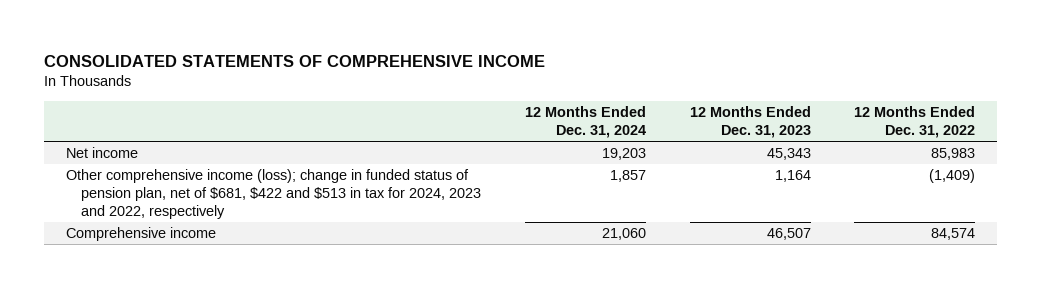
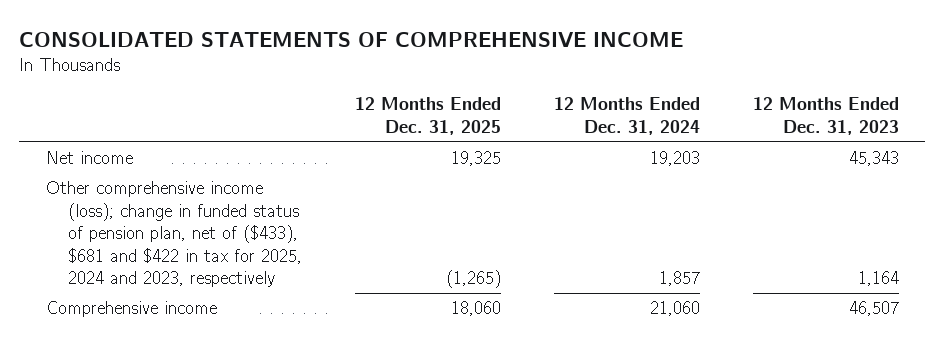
- | 12 Months Ended Dec. 31, 2024 | 12 Months Ended Dec. 31, 2023 | 12 Months Ended Dec. 31, 2022
+ | 12 Months Ended Dec. 31, 2025 | 12 Months Ended Dec. 31, 2024 | 12 Months Ended Dec. 31, 2023
- Other comprehensive income (loss); change in funded status of pension plan, net of $681, $422 and $513 in tax for 2024, 2023 and 2022, respectively | 1,857 | 1,164 | (1,409)
+ Other comprehensive income (loss); change in funded status of pension plan, net of ($433), $681 and $422 in tax for 2025, 2024 and 2023, respectively | (1,265) | 1,857 | 1,164

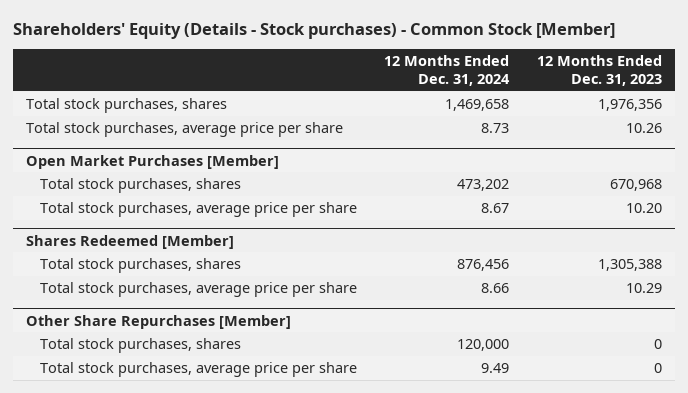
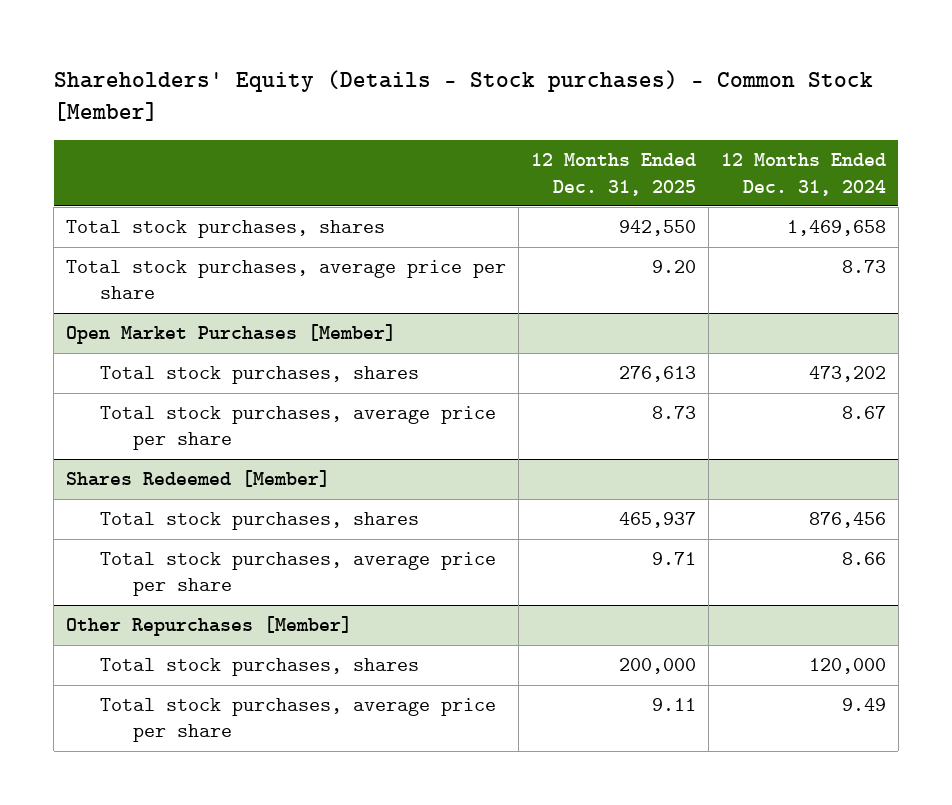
- | 12 Months Ended Dec. 31, 2024 | 12 Months Ended Dec. 31, 2023
+ | 12 Months Ended Dec. 31, 2025 | 12 Months Ended Dec. 31, 2024
- Other Share Repurchases [Member]
+ Other Repurchases [Member]

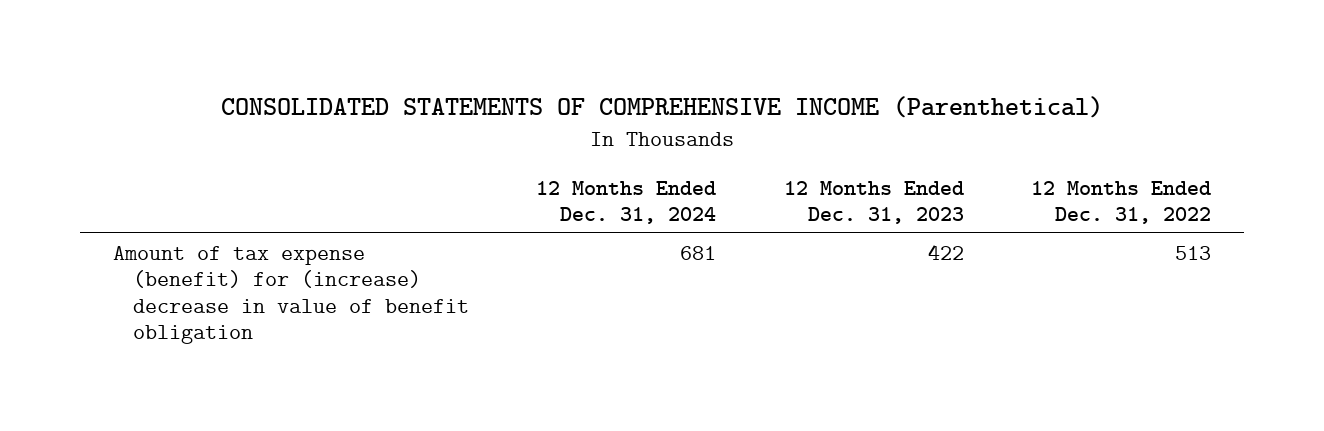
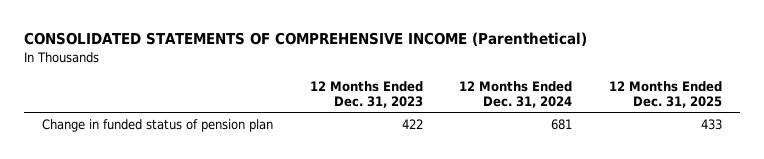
- | 12 Months Ended Dec. 31, 2024 | 12 Months Ended Dec. 31, 2023 | 12 Months Ended Dec. 31, 2022
+ | 12 Months Ended Dec. 31, 2023 | 12 Months Ended Dec. 31, 2024 | 12 Months Ended Dec. 31, 2025
- Amount of tax expense (benefit) for (increase) decrease in value of benefit obligation | 681 | 422 | 513
+ Change in funded status of pension plan | 422 | 681 | 433

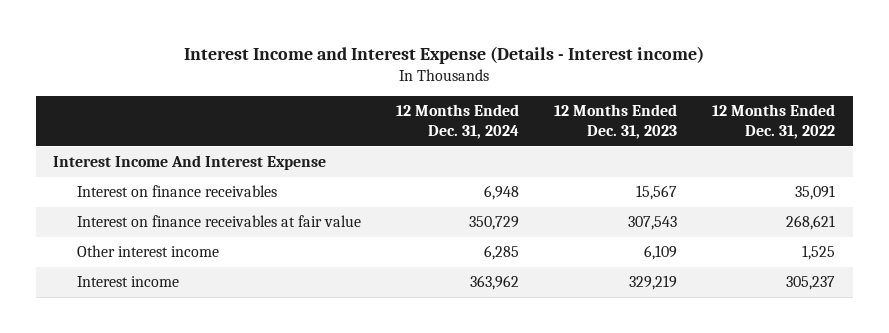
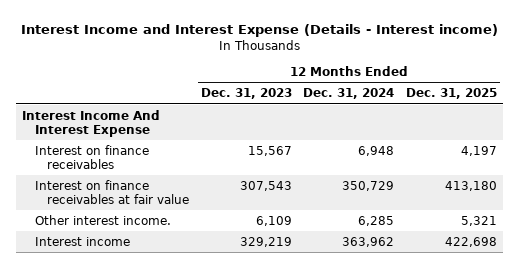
- | 12 Months Ended Dec. 31, 2024 | 12 Months Ended Dec. 31, 2023 | 12 Months Ended Dec. 31, 2022
+ | 12 Months Ended Dec. 31, 2023 | 12 Months Ended Dec. 31, 2024 | 12 Months Ended Dec. 31, 2025
- Other interest income | 6,285 | 6,109 | 1,525
+ Other interest income. | 6,109 | 6,285 | 5,321

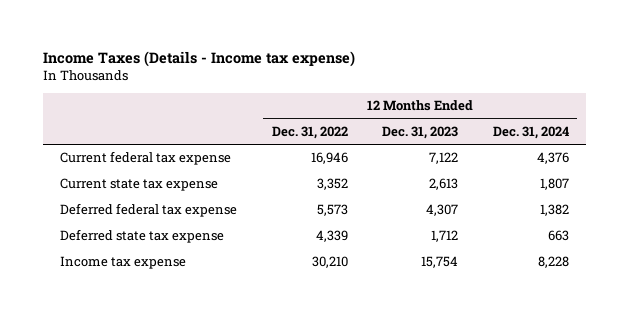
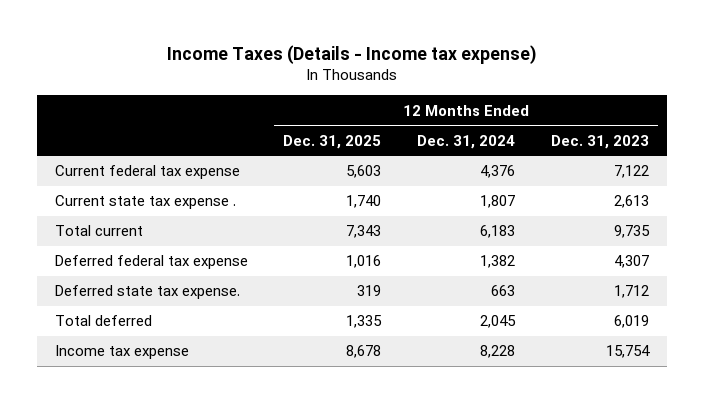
- | 12 Months Ended Dec. 31, 2022 | 12 Months Ended Dec. 31, 2023 | 12 Months Ended Dec. 31, 2024
+ | 12 Months Ended Dec. 31, 2025 | 12 Months Ended Dec. 31, 2024 | 12 Months Ended Dec. 31, 2023
- Current state tax expense | 3,352 | 2,613 | 1,807
+ Current state tax expense . | 1,740 | 1,807 | 2,613
+ Total current | 7,343 | 6,183 | 9,735
- Deferred state tax expense | 4,339 | 1,712 | 663
+ Deferred state tax expense. | 319 | 663 | 1,712
+ Total deferred | 1,335 | 2,045 | 6,019

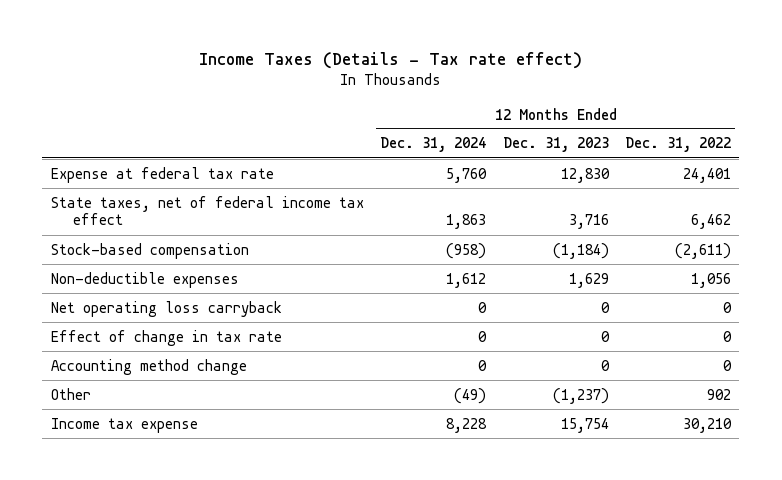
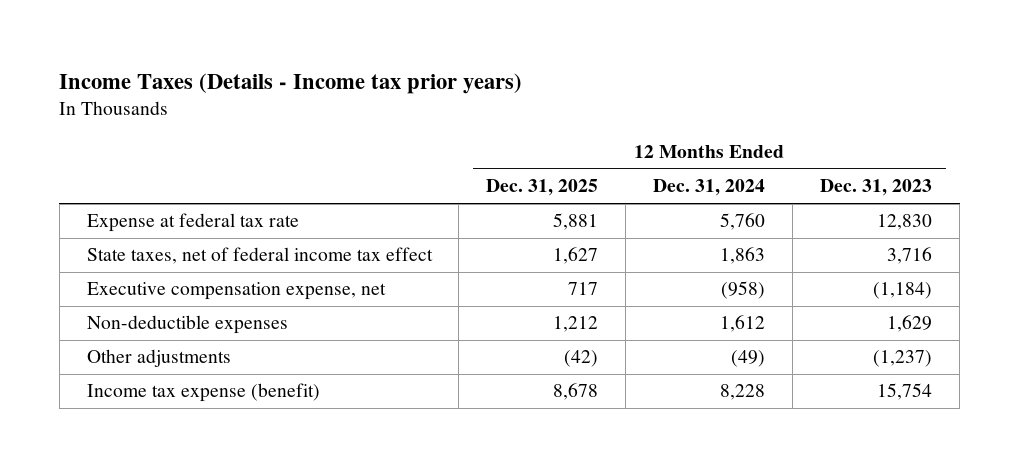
- Income Taxes (Details - Tax rate effect)
+ Income Taxes (Details - Income tax prior years)
- | 12 Months Ended Dec. 31, 2024 | 12 Months Ended Dec. 31, 2023 | 12 Months Ended Dec. 31, 2022
+ | 12 Months Ended Dec. 31, 2025 | 12 Months Ended Dec. 31, 2024 | 12 Months Ended Dec. 31, 2023
- Stock-based compensation | (958) | (1,184) | (2,611)
+ Executive compensation expense, net | 717 | (958) | (1,184)
- Net operating loss carryback | 0 | 0 | 0
- Effect of change in tax rate | 0 | 0 | 0
- Accounting method change | 0 | 0 | 0
- Other | (49) | (1,237) | 902
- Income tax expense | 8,228 | 15,754 | 30,210
+ Other adjustments | (42) | (49) | (1,237)
+ Income tax expense (benefit) | 8,678 | 8,228 | 15,754

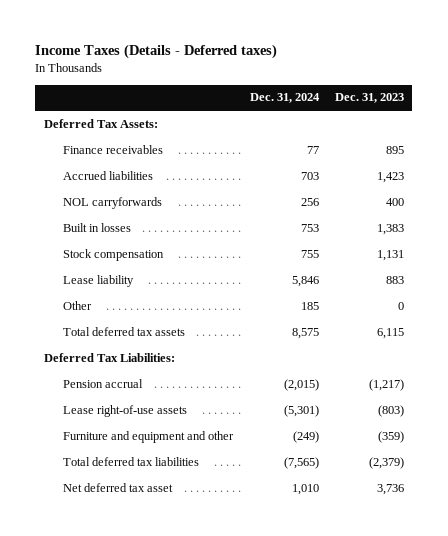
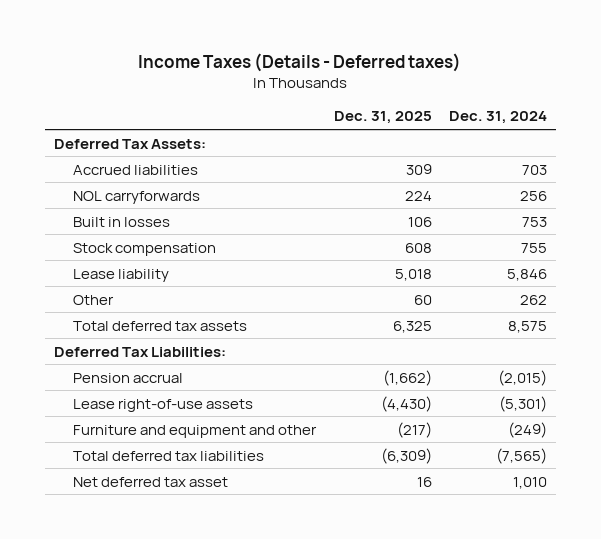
- | Dec. 31, 2024 | Dec. 31, 2023
+ | Dec. 31, 2025 | Dec. 31, 2024
- Finance receivables | 77 | 895
- Other | 185 | 0
+ Other | 60 | 262

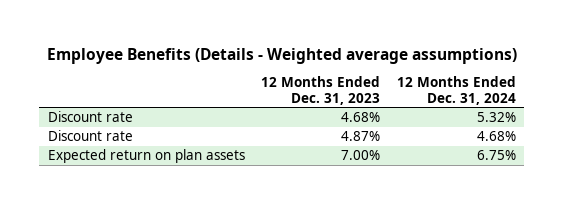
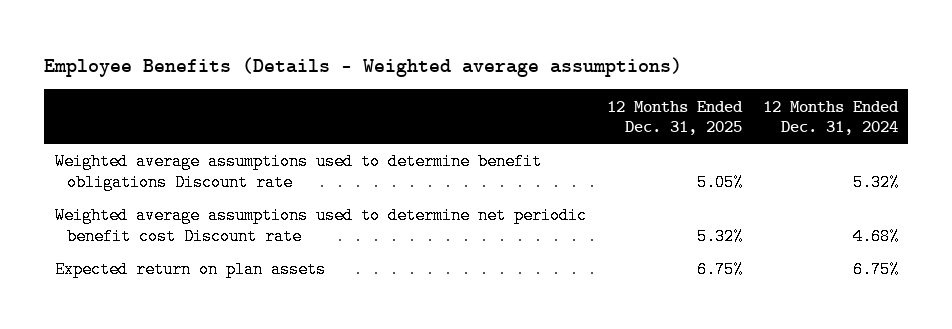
- | 12 Months Ended Dec. 31, 2023 | 12 Months Ended Dec. 31, 2024
+ | 12 Months Ended Dec. 31, 2025 | 12 Months Ended Dec. 31, 2024
- Discount rate | 4.68% | 5.32%
- Discount rate | 4.87% | 4.68%
+ Weighted average assumptions used to determine benefit obligations Discount rate | 5.05% | 5.32%
+ Weighted average assumptions used to determine net periodic benefit cost Discount rate | 5.32% | 4.68%

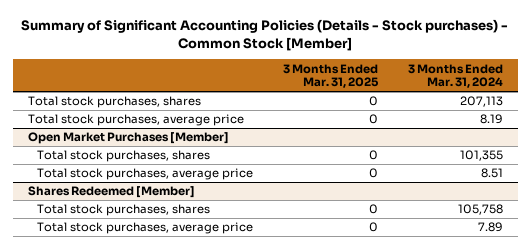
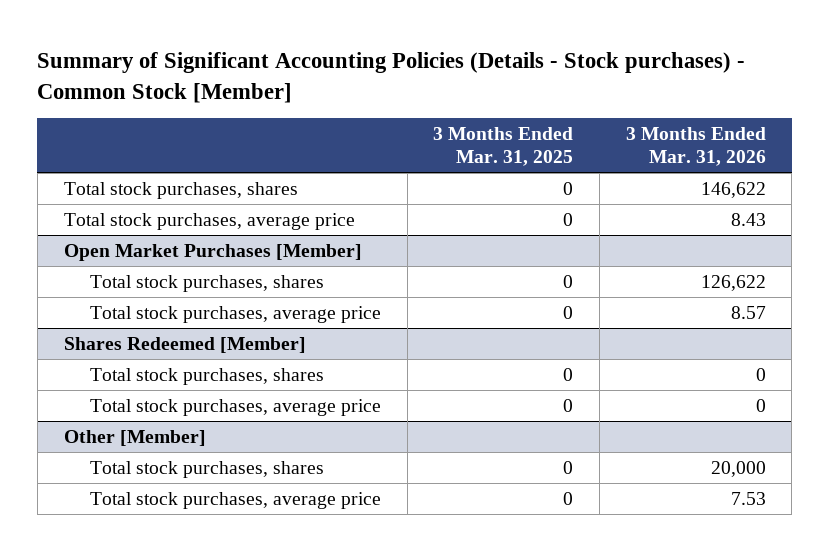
- | 3 Months Ended Mar. 31, 2025 | 3 Months Ended Mar. 31, 2024
+ | 3 Months Ended Mar. 31, 2025 | 3 Months Ended Mar. 31, 2026
+ Other [Member]
+ Total stock purchases, shares | 0 | 20,000
+ Total stock purchases, average price | 0 | 7.53

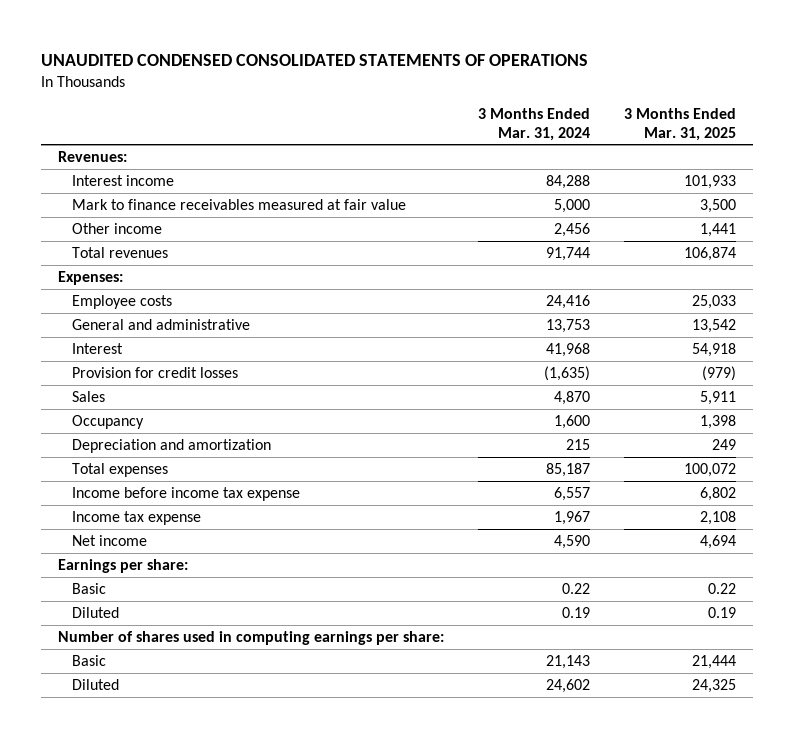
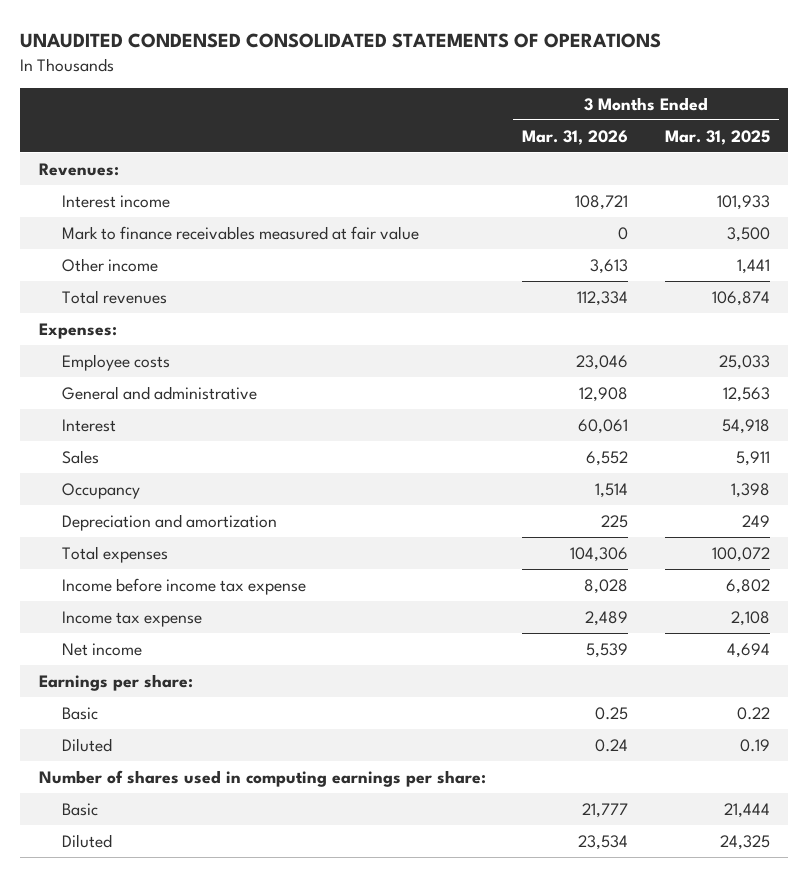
- | 3 Months Ended Mar. 31, 2024 | 3 Months Ended Mar. 31, 2025
+ | 3 Months Ended Mar. 31, 2026 | 3 Months Ended Mar. 31, 2025
- General and administrative | 13,753 | 13,542
+ General and administrative | 12,908 | 12,563
- Provision for credit losses | (1,635) | (979)

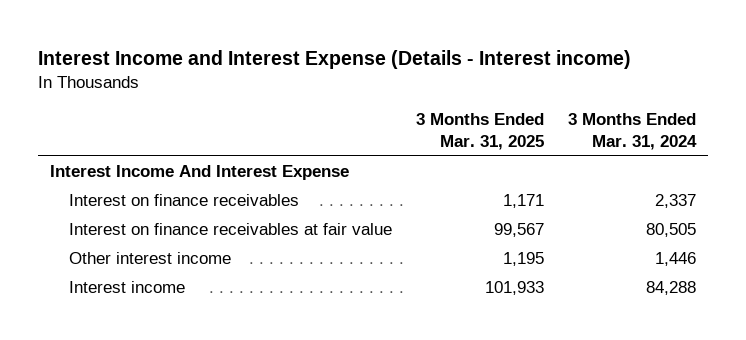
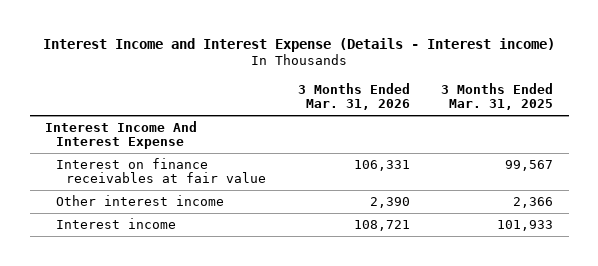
- | 3 Months Ended Mar. 31, 2025 | 3 Months Ended Mar. 31, 2024
+ | 3 Months Ended Mar. 31, 2026 | 3 Months Ended Mar. 31, 2025
- Interest on finance receivables | 1,171 | 2,337
- Other interest income | 1,195 | 1,446
+ Other interest income | 2,390 | 2,366

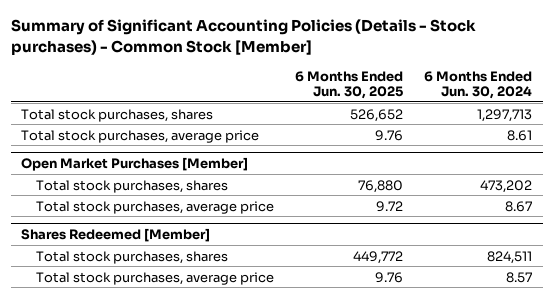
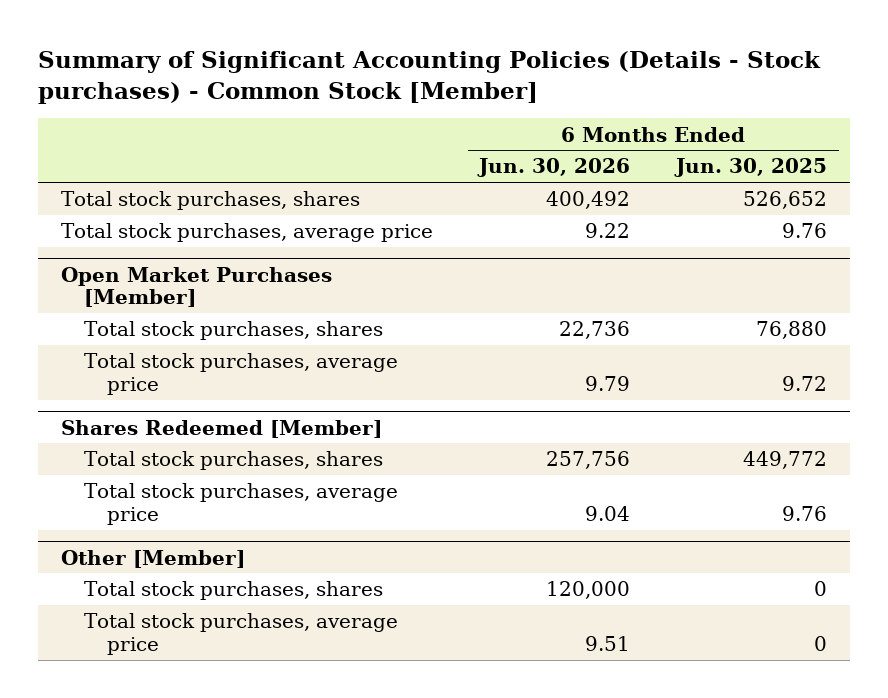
- | 6 Months Ended Jun. 30, 2025 | 6 Months Ended Jun. 30, 2024
+ | 6 Months Ended Jun. 30, 2026 | 6 Months Ended Jun. 30, 2025
+ Other [Member]
+ Total stock purchases, shares | 120,000 | 0
+ Total stock purchases, average price | 9.51 | 0

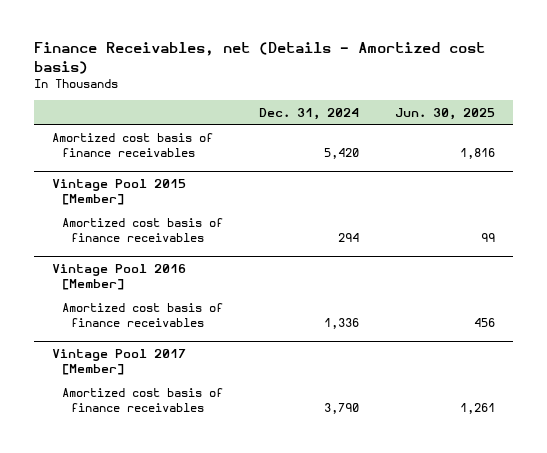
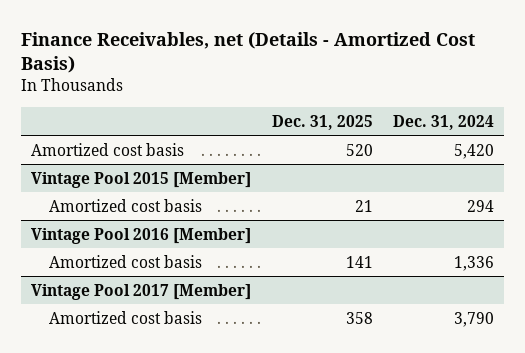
- Finance Receivables, net (Details - Amortized cost basis)
+ Finance Receivables, net (Details - Amortized Cost Basis)
- | Dec. 31, 2024 | Jun. 30, 2025
+ | Dec. 31, 2025 | Dec. 31, 2024
- Amortized cost basis of finance receivables | 5,420 | 1,816
+ Amortized cost basis | 520 | 5,420
@ Vintage Pool 2015 [Member]
- Amortized cost basis of finance receivables | 294 | 99
+ Amortized cost basis | 21 | 294
@ Vintage Pool 2016 [Member]
- Amortized cost basis of finance receivables | 1,336 | 456
+ Amortized cost basis | 141 | 1,336
@ Vintage Pool 2017 [Member]
- Amortized cost basis of finance receivables | 3,790 | 1,261
+ Amortized cost basis | 358 | 3,790

